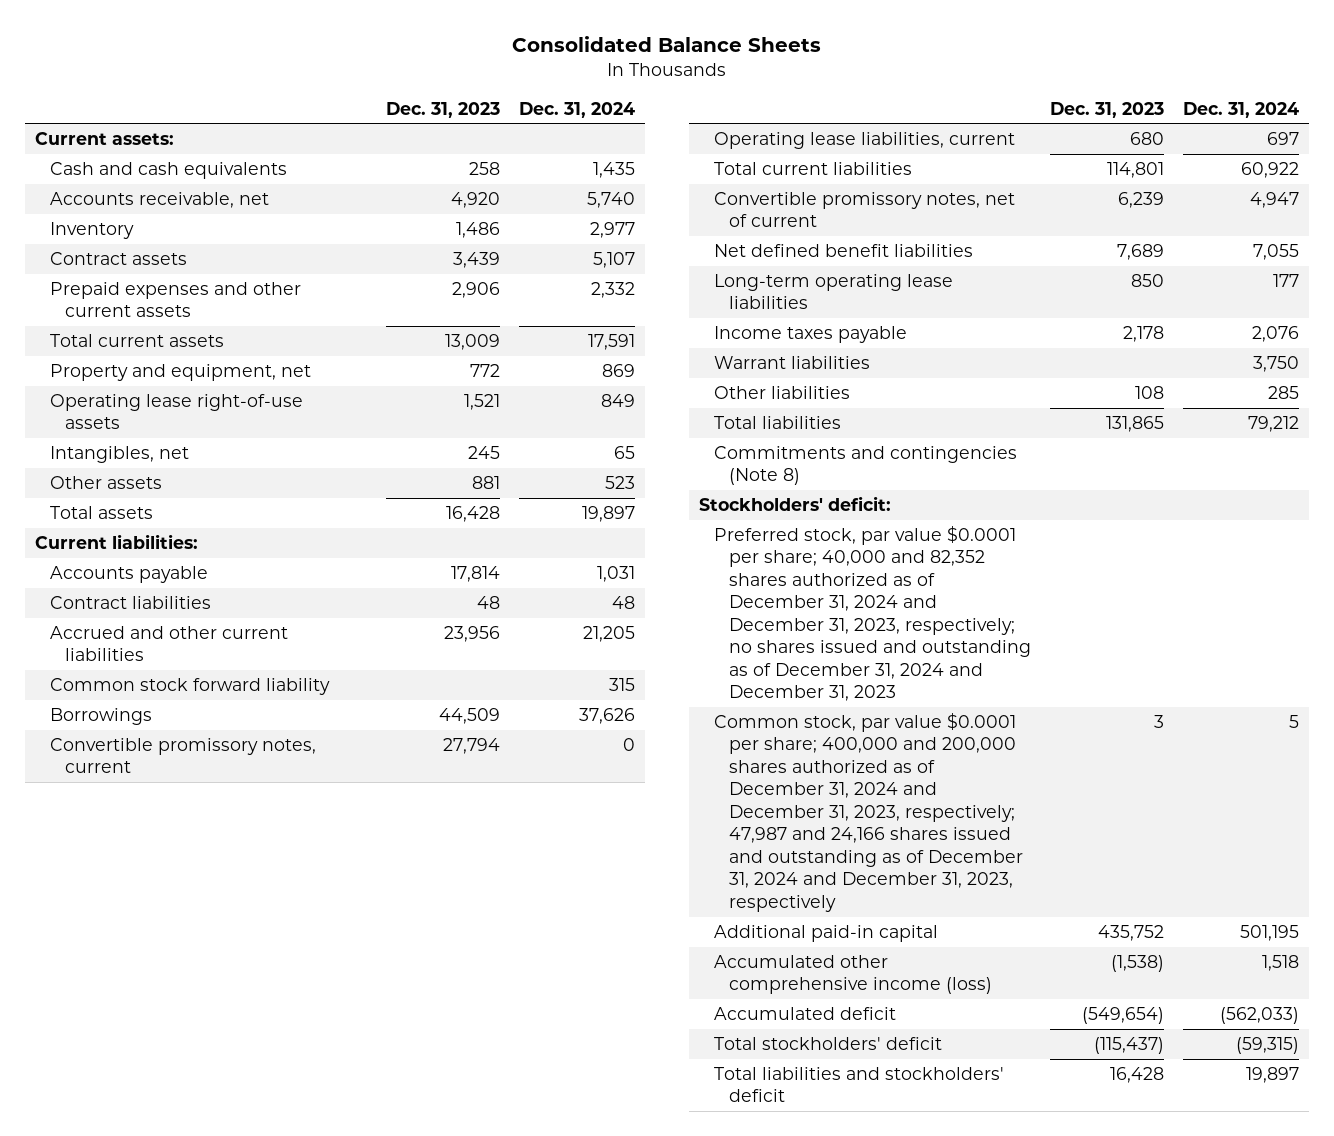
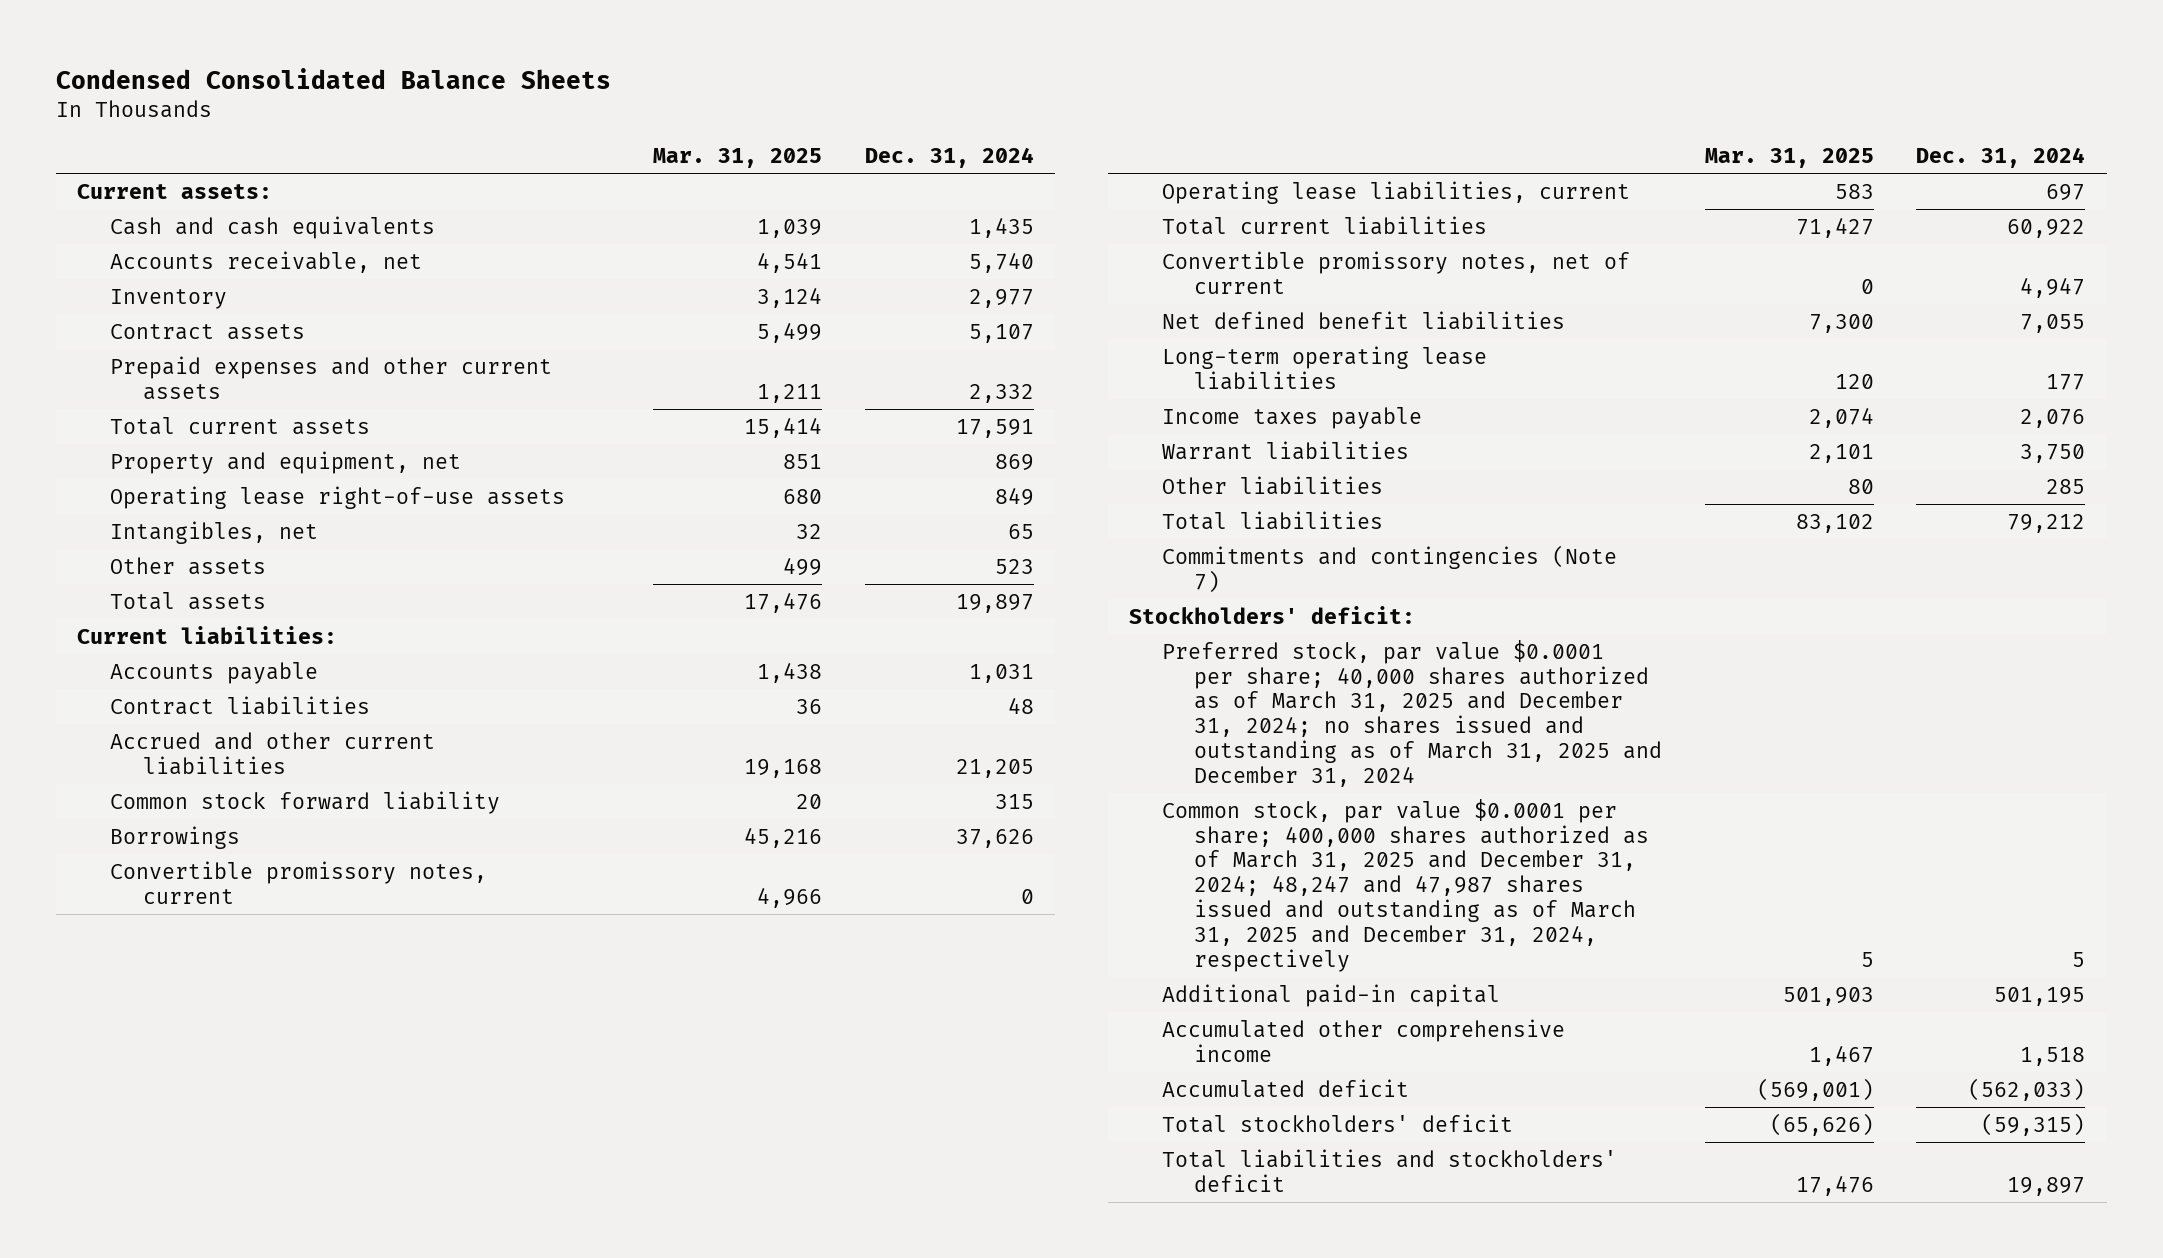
- Consolidated Balance Sheets
+ Condensed Consolidated Balance Sheets
- | Dec. 31, 2023 | Dec. 31, 2024
+ | Mar. 31, 2025 | Dec. 31, 2024
- Commitments and contingencies (Note 8)
+ Commitments and contingencies (Note 7)
- Preferred stock, par value $0.0001 per share; 40,000 and 82,352 shares authorized as of December 31, 2024 and December 31, 2023, respectively; no shares issued and outstanding as of December 31, 2024 and December 31, 2023
- Common stock, par value $0.0001 per share; 400,000 and 200,000 shares authorized as of December 31, 2024 and December 31, 2023, respectively; 47,987 and 24,166 shares issued and outstanding as of December 31, 2024 and December 31, 2023, respectively | 3 | 5
+ Preferred stock, par value $0.0001 per share; 40,000 shares authorized as of March 31, 2025 and December 31, 2024; no shares issued and outstanding as of March 31, 2025 and December 31, 2024
+ Common stock, par value $0.0001 per share; 400,000 shares authorized as of March 31, 2025 and December 31, 2024; 48,247 and 47,987 shares issued and outstanding as of March 31, 2025 and December 31, 2024, respectively | 5 | 5
- Accumulated other comprehensive income (loss) | (1,538) | 1,518
+ Accumulated other comprehensive income | 1,467 | 1,518

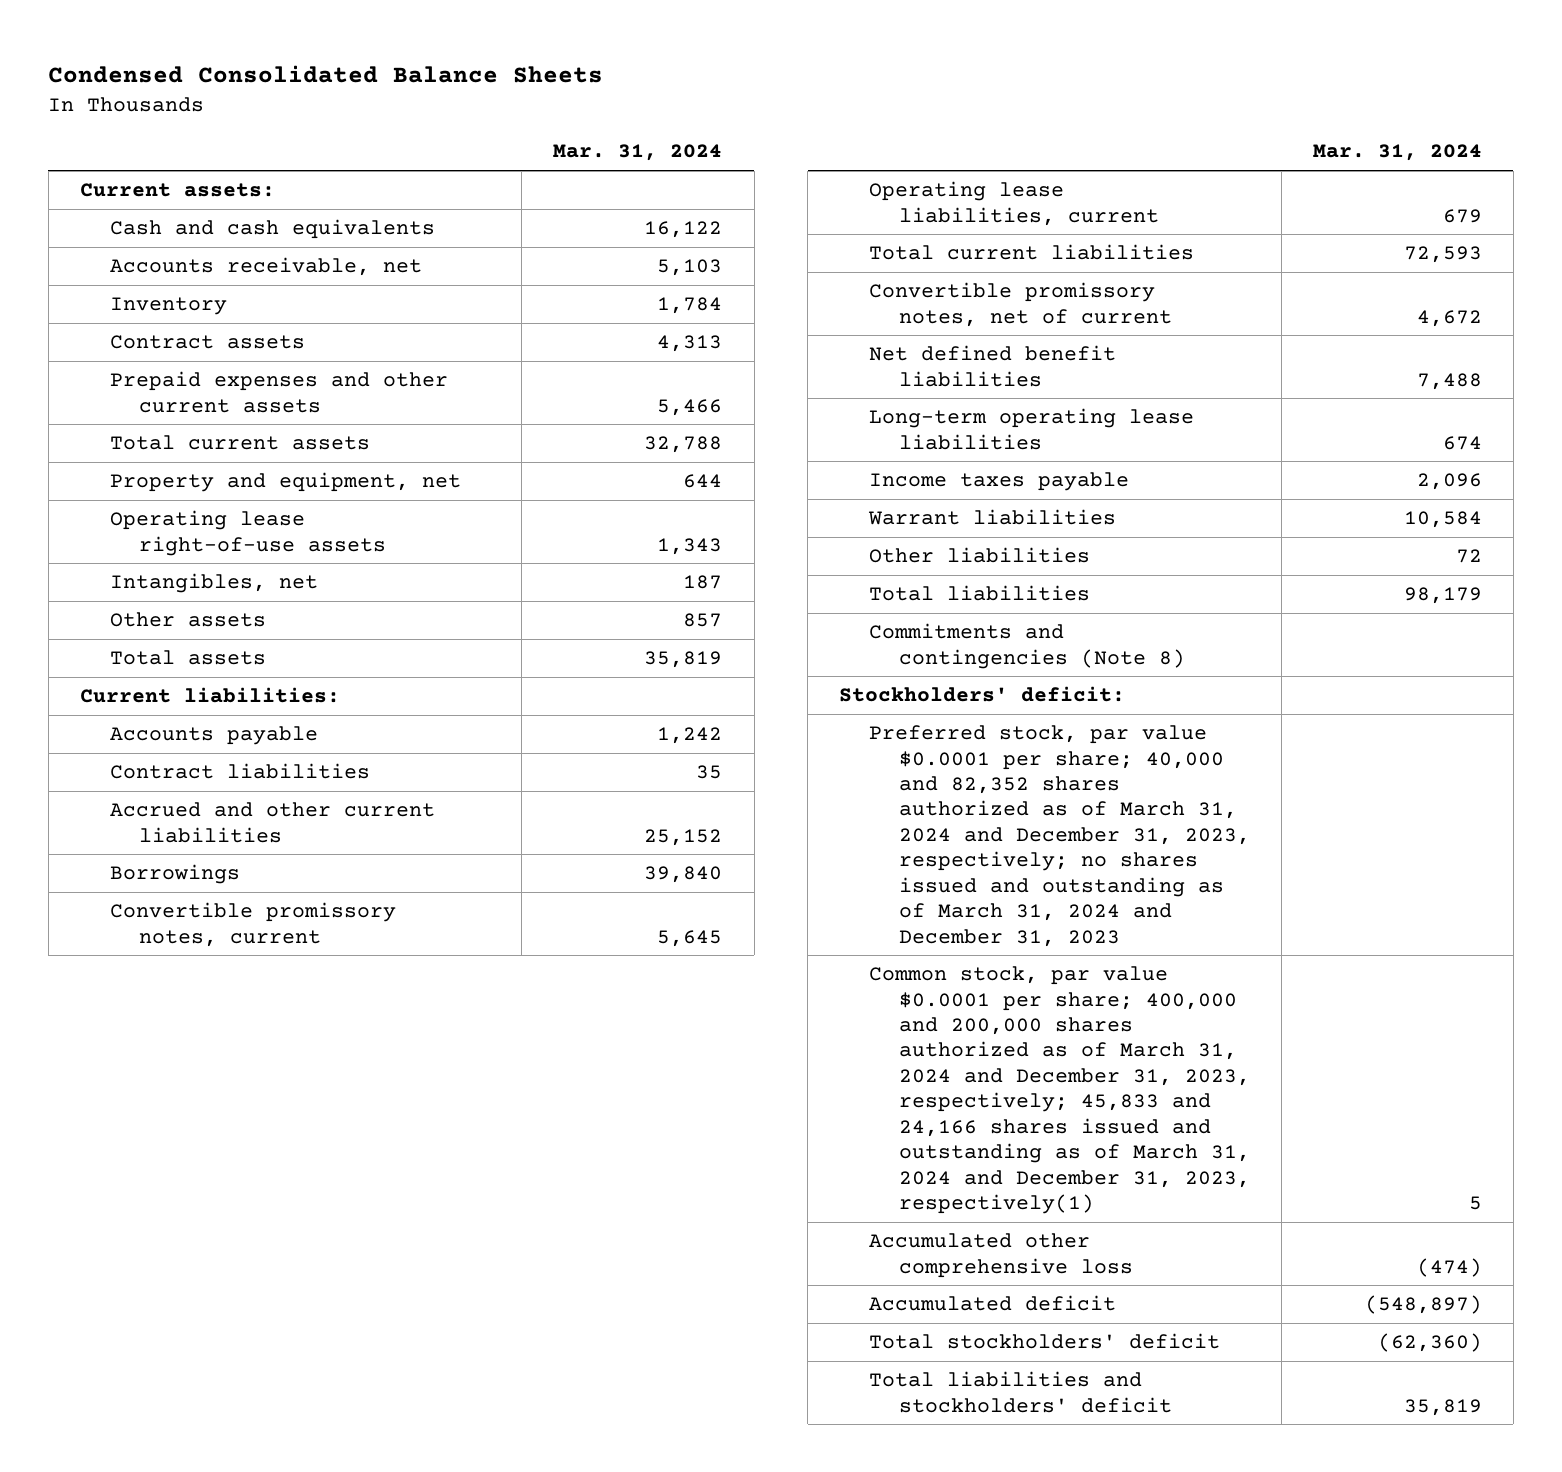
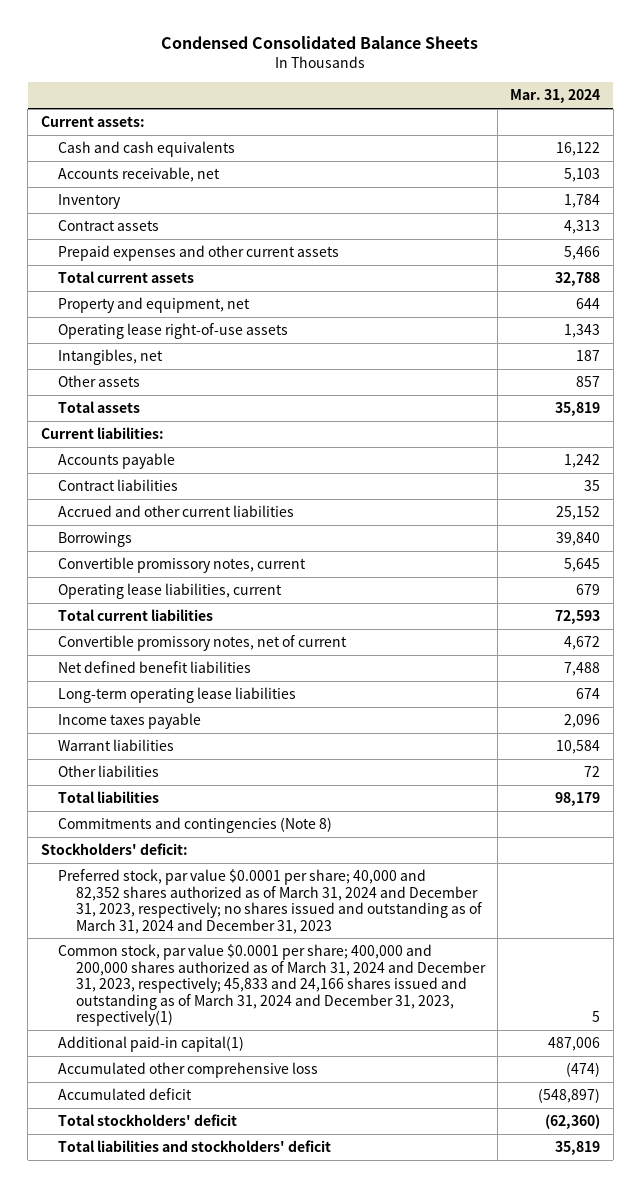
+ Additional paid-in capital(1) | 487,006

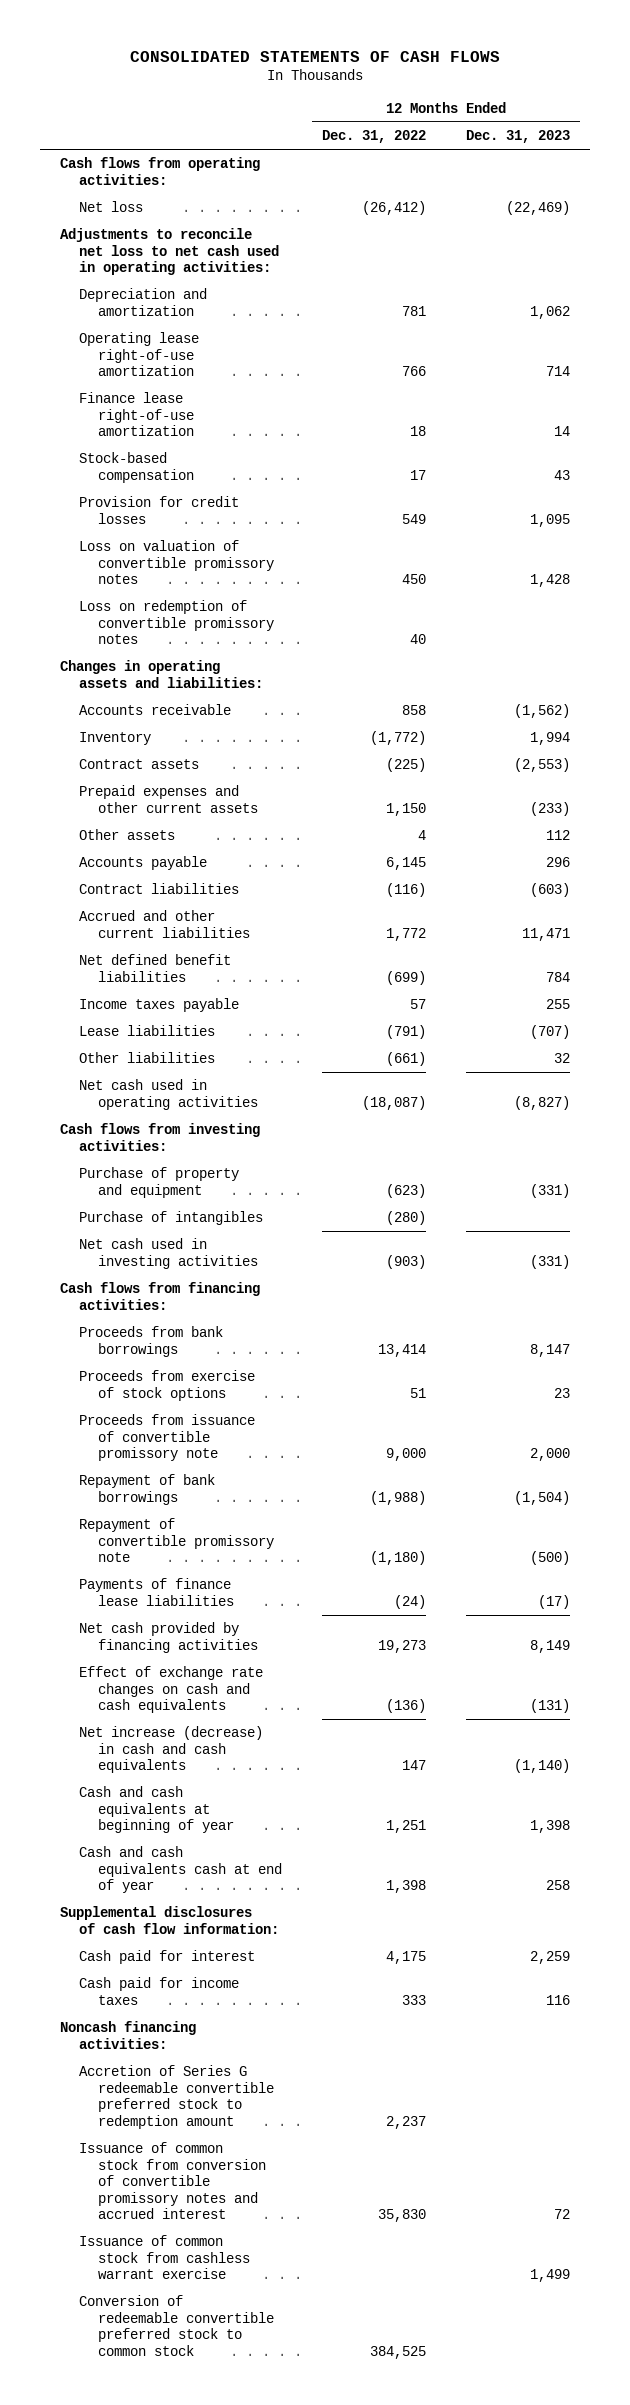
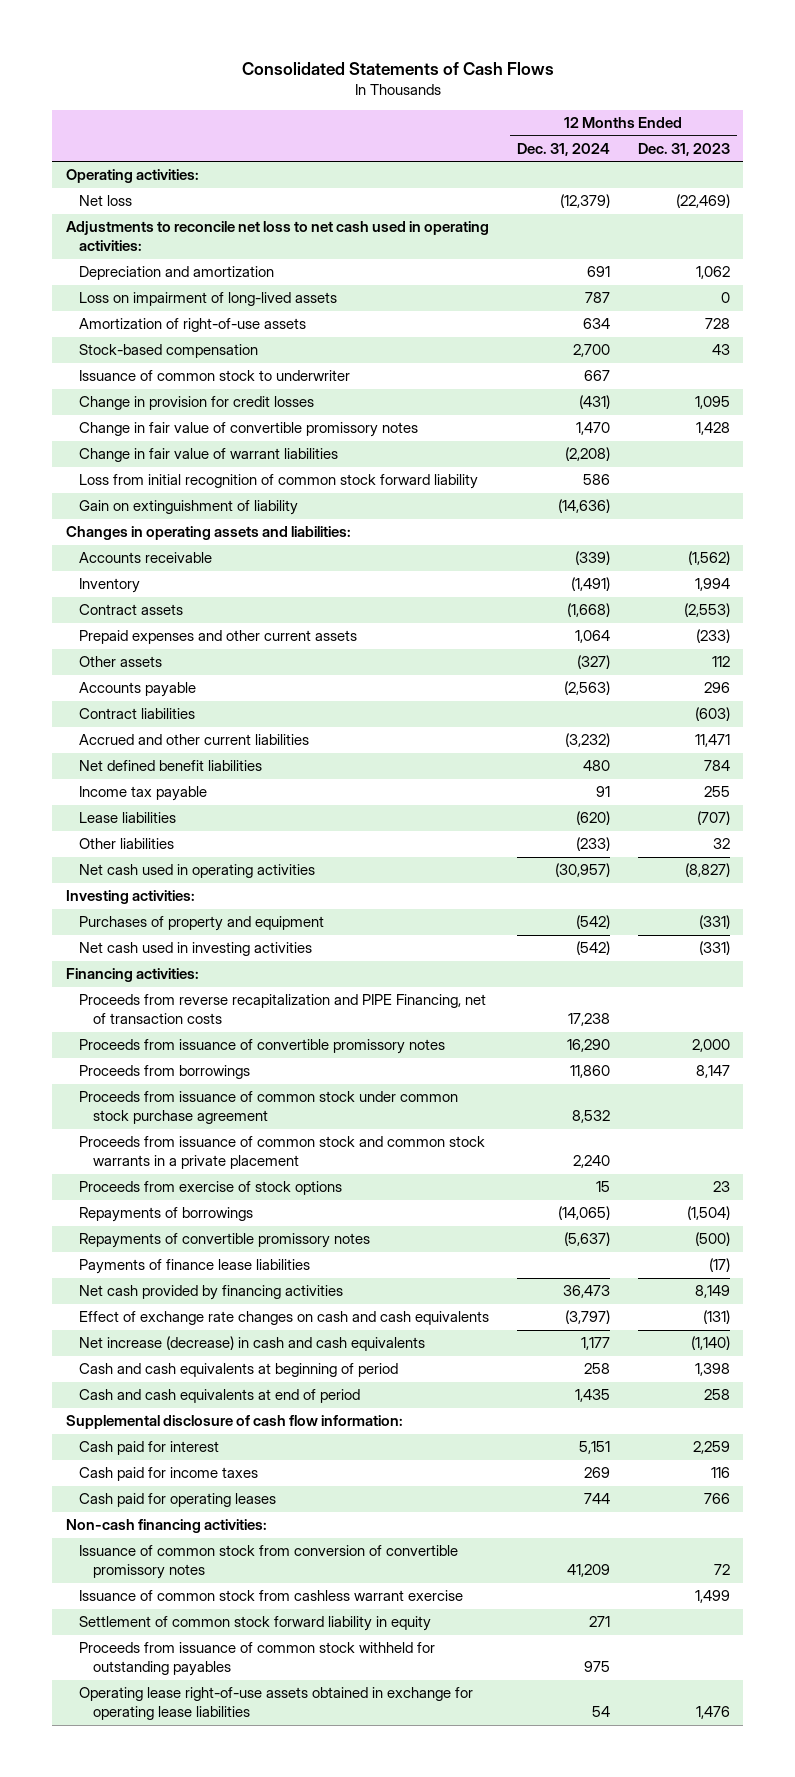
- CONSOLIDATED STATEMENTS OF CASH FLOWS
+ Consolidated Statements of Cash Flows
- | 12 Months Ended Dec. 31, 2022 | 12 Months Ended Dec. 31, 2023
+ | 12 Months Ended Dec. 31, 2024 | 12 Months Ended Dec. 31, 2023
- Cash flows from operating activities:
+ Operating activities:
- Operating lease right-of-use amortization | 766 | 714
- Finance lease right-of-use amortization | 18 | 14
+ Loss on impairment of long-lived assets | 787 | 0
+ Amortization of right-of-use assets | 634 | 728
- Provision for credit losses | 549 | 1,095
- Loss on valuation of convertible promissory notes | 450 | 1,428
- Loss on redemption of convertible promissory notes | 40 |
+ Issuance of common stock to underwriter | 667 |
+ Change in provision for credit losses | (431) | 1,095
+ Change in fair value of convertible promissory notes | 1,470 | 1,428
+ Change in fair value of warrant liabilities | (2,208) |
+ Loss from initial recognition of common stock forward liability | 586 |
+ Gain on extinguishment of liability | (14,636) |
- Income taxes payable | 57 | 255
+ Income tax payable | 91 | 255
- Cash flows from investing activities:
- Purchase of property and equipment | (623) | (331)
- Purchase of intangibles | (280) |
+ Investing activities:
+ Purchases of property and equipment | (542) | (331)
- Cash flows from financing activities:
- Proceeds from bank borrowings | 13,414 | 8,147
+ Financing activities:
+ Proceeds from reverse recapitalization and PIPE Financing, net of transaction costs | 17,238 |
+ Proceeds from issuance of convertible promissory notes | 16,290 | 2,000
+ Proceeds from borrowings | 11,860 | 8,147
+ Proceeds from issuance of common stock under common stock purchase agreement | 8,532 |
+ Proceeds from issuance of common stock and common stock warrants in a private placement | 2,240 |
- Proceeds from issuance of convertible promissory note | 9,000 | 2,000
- Repayment of bank borrowings | (1,988) | (1,504)
- Repayment of convertible promissory note | (1,180) | (500)
+ Repayments of borrowings | (14,065) | (1,504)
+ Repayments of convertible promissory notes | (5,637) | (500)
- Cash and cash equivalents at beginning of year | 1,251 | 1,398
- Cash and cash equivalents cash at end of year | 1,398 | 258
- Supplemental disclosures of cash flow information:
+ Cash and cash equivalents at beginning of period | 258 | 1,398
+ Cash and cash equivalents at end of period | 1,435 | 258
+ Supplemental disclosure of cash flow information:
- Noncash financing activities:
- Accretion of Series G redeemable convertible preferred stock to redemption amount | 2,237 |
- Issuance of common stock from conversion of convertible promissory notes and accrued interest | 35,830 | 72
+ Cash paid for operating leases | 744 | 766
+ Non-cash financing activities:
+ Issuance of common stock from conversion of convertible promissory notes | 41,209 | 72
- Conversion of redeemable convertible preferred stock to common stock | 384,525 |
+ Settlement of common stock forward liability in equity | 271 |
+ Proceeds from issuance of common stock withheld for outstanding payables | 975 |
+ Operating lease right-of-use assets obtained in exchange for operating lease liabilities | 54 | 1,476

